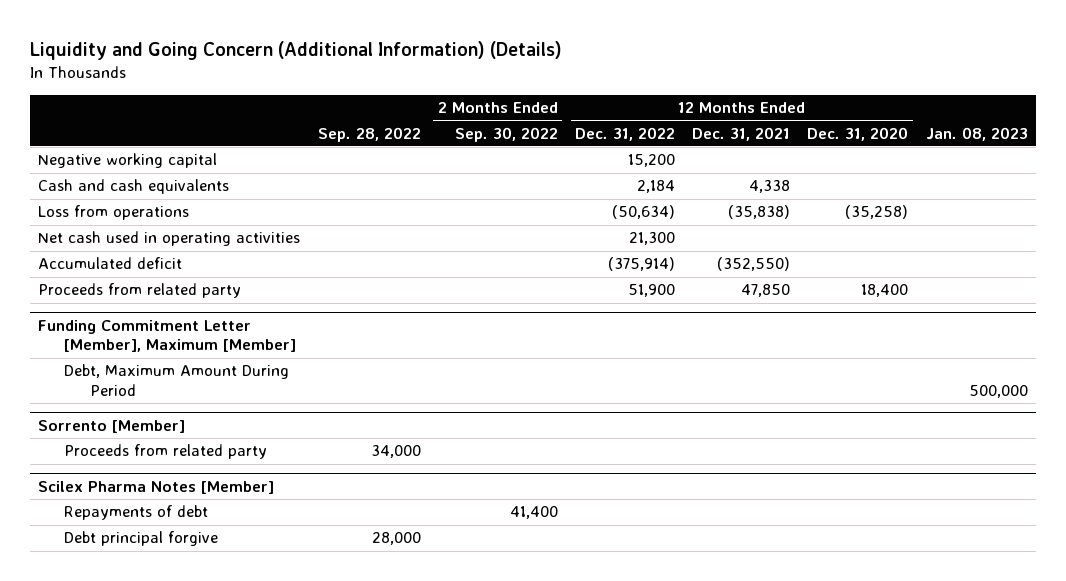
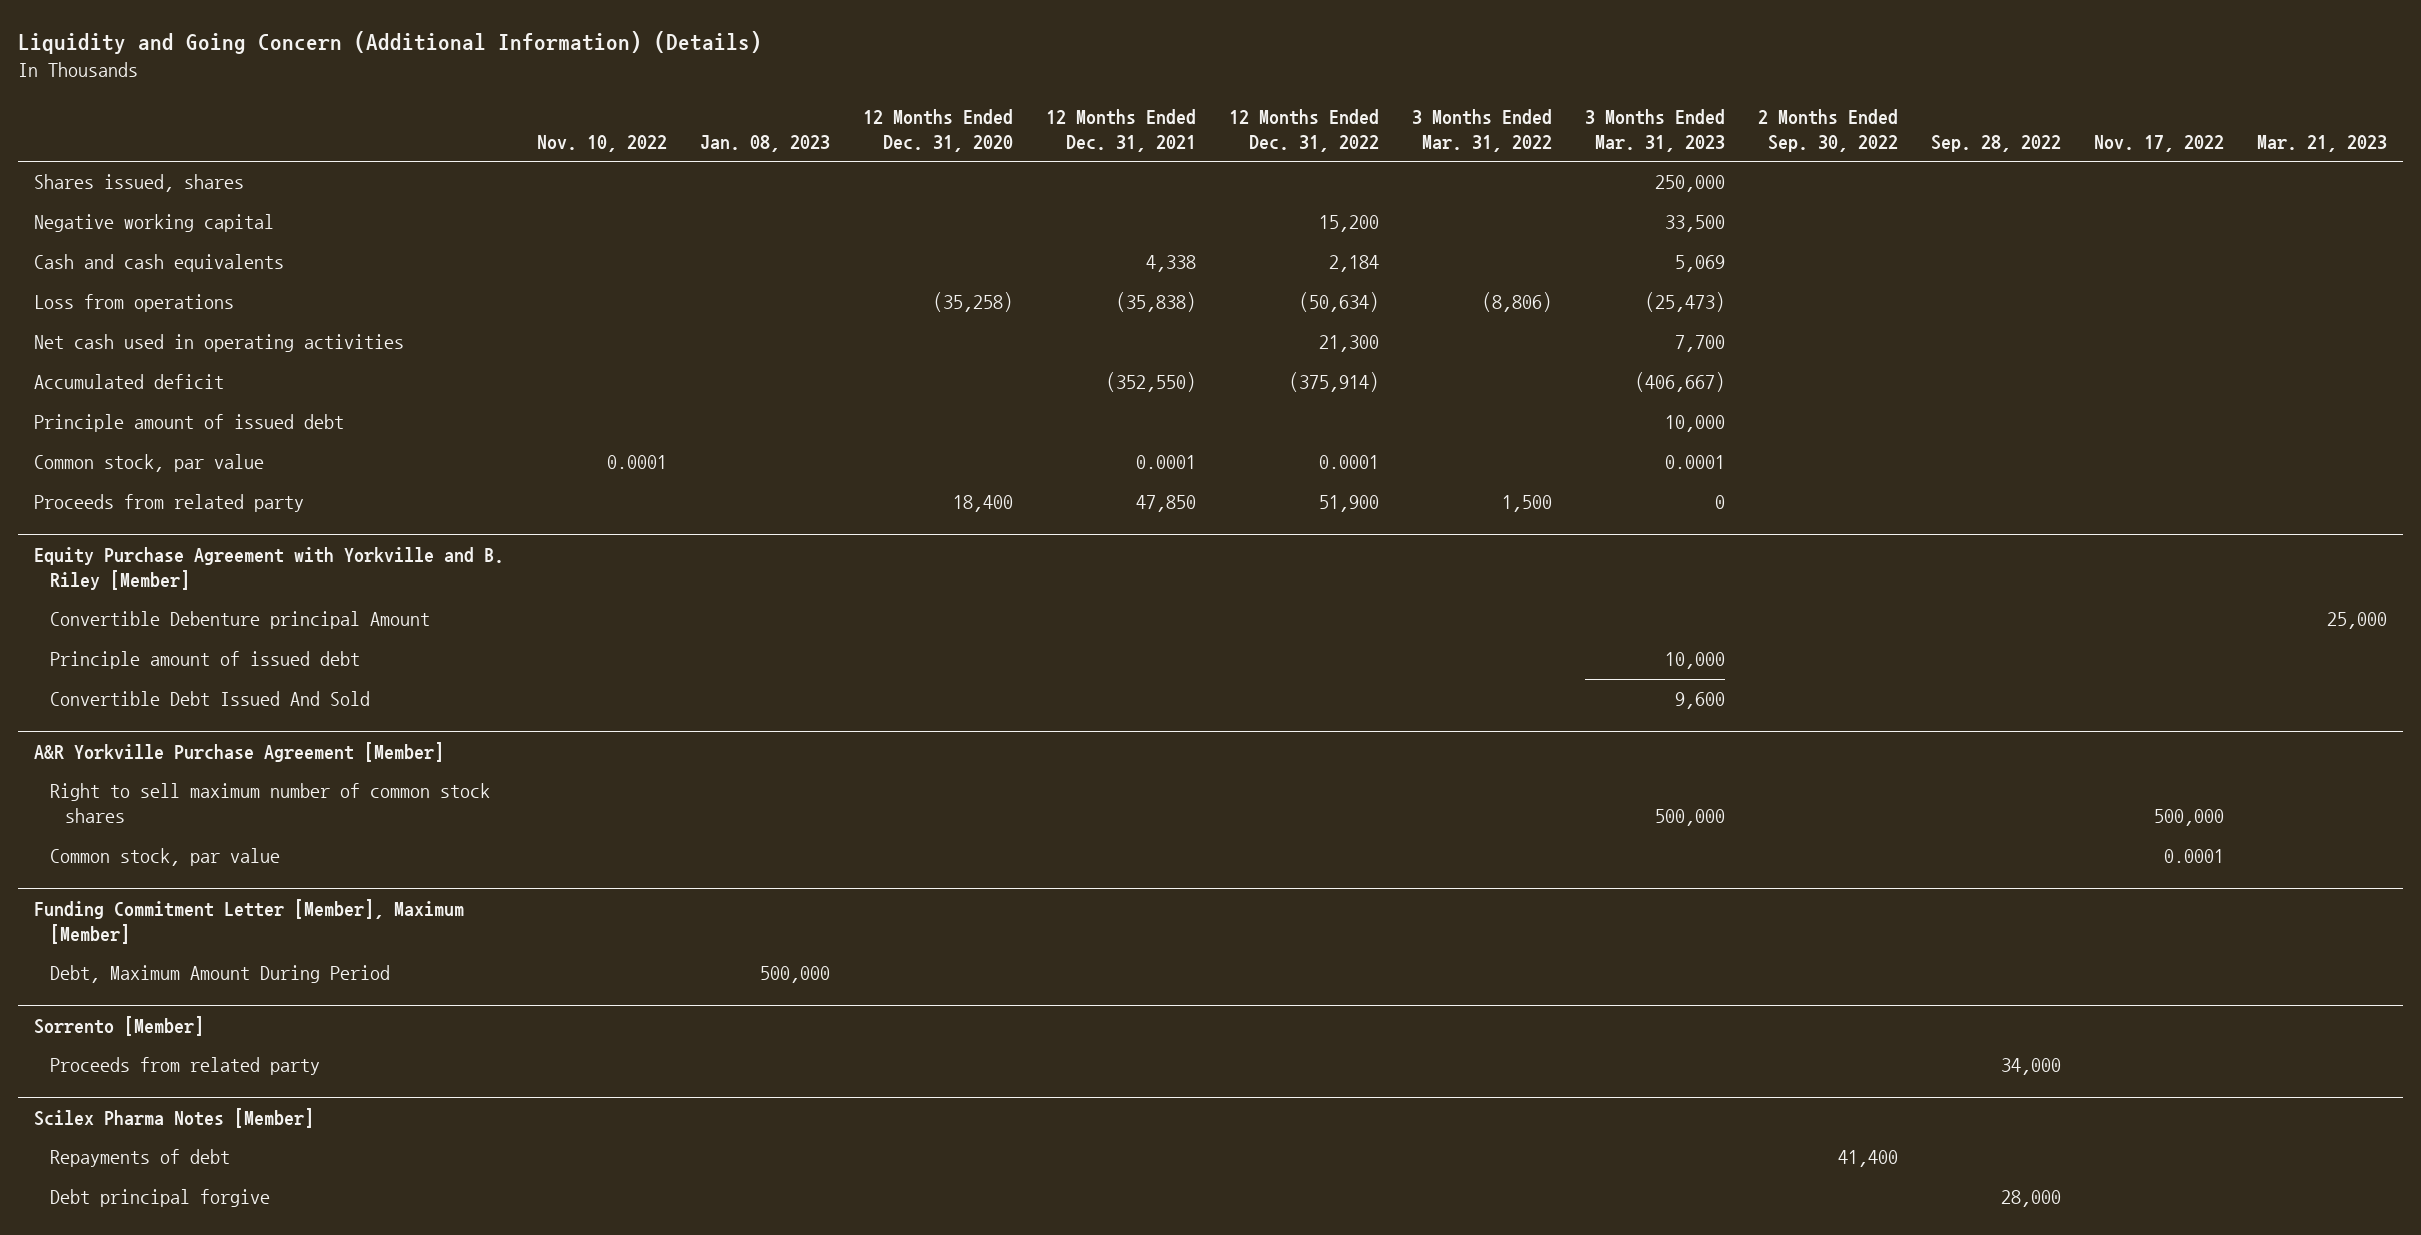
- | Sep. 28, 2022 | 2 Months Ended Sep. 30, 2022 | 12 Months Ended Dec. 31, 2022 | 12 Months Ended Dec. 31, 2021 | 12 Months Ended Dec. 31, 2020 | Jan. 08, 2023
+ | Nov. 10, 2022 | Jan. 08, 2023 | 12 Months Ended Dec. 31, 2020 | 12 Months Ended Dec. 31, 2021 | 12 Months Ended Dec. 31, 2022 | 3 Months Ended Mar. 31, 2022 | 3 Months Ended Mar. 31, 2023 | 2 Months Ended Sep. 30, 2022 | Sep. 28, 2022 | Nov. 17, 2022 | Mar. 21, 2023
+ Shares issued, shares | | | | | | | 250,000 | | | |
+ Principle amount of issued debt | | | | | | | 10,000 | | | |
+ Common stock, par value | 0.0001 | | | 0.0001 | 0.0001 | | 0.0001 | | | |
+ Equity Purchase Agreement with Yorkville and B. Riley [Member]
+ Convertible Debenture principal Amount | | | | | | | | | | | 25,000
+ Principle amount of issued debt | | | | | | | 10,000 | | | |
+ Convertible Debt Issued And Sold | | | | | | | 9,600 | | | |
+ A&R Yorkville Purchase Agreement [Member]
+ Right to sell maximum number of common stock shares | | | | | | | 500,000 | | | 500,000 |
+ Common stock, par value | | | | | | | | | | 0.0001 |

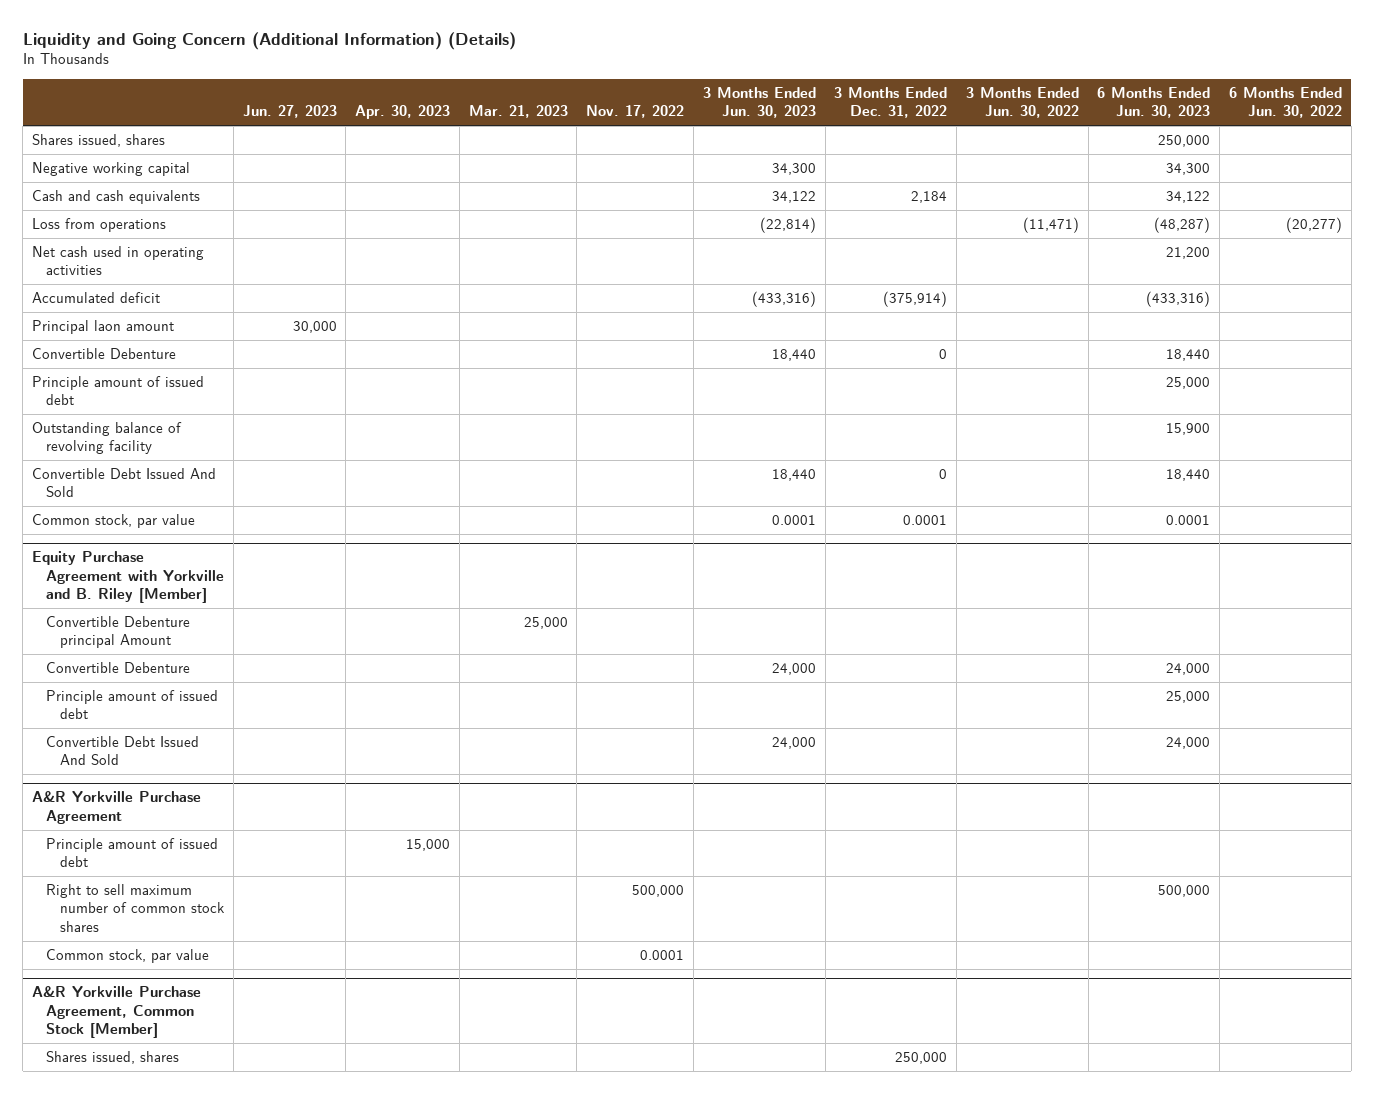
- | Nov. 10, 2022 | Jan. 08, 2023 | 12 Months Ended Dec. 31, 2020 | 12 Months Ended Dec. 31, 2021 | 12 Months Ended Dec. 31, 2022 | 3 Months Ended Mar. 31, 2022 | 3 Months Ended Mar. 31, 2023 | 2 Months Ended Sep. 30, 2022 | Sep. 28, 2022 | Nov. 17, 2022 | Mar. 21, 2023
+ | Jun. 27, 2023 | Apr. 30, 2023 | Mar. 21, 2023 | Nov. 17, 2022 | 3 Months Ended Jun. 30, 2023 | 3 Months Ended Dec. 31, 2022 | 3 Months Ended Jun. 30, 2022 | 6 Months Ended Jun. 30, 2023 | 6 Months Ended Jun. 30, 2022
+ Principal laon amount | 30,000 | | | | | | | |
+ Convertible Debenture | | | | | 18,440 | 0 | | 18,440 |
+ Outstanding balance of revolving facility | | | | | | | | 15,900 |
+ Convertible Debt Issued And Sold | | | | | 18,440 | 0 | | 18,440 |
- Proceeds from related party | | | 18,400 | 47,850 | 51,900 | 1,500 | 0 | | | |
@ Equity Purchase Agreement with Yorkville and B. Riley [Member]
+ Convertible Debenture | | | | | 24,000 | | | 24,000 |
- A&R Yorkville Purchase Agreement [Member]
+ A&R Yorkville Purchase Agreement
+ Principle amount of issued debt | | 15,000 | | | | | | |
- Funding Commitment Letter [Member], Maximum [Member]
- Debt, Maximum Amount During Period | | 500,000 | | | | | | | | |
- Sorrento [Member]
- Proceeds from related party | | | | | | | | | 34,000 | |
- Scilex Pharma Notes [Member]
- Repayments of debt | | | | | | | | 41,400 | | |
- Debt principal forgive | | | | | | | | | 28,000 | |
+ A&R Yorkville Purchase Agreement, Common Stock [Member]
+ Shares issued, shares | | | | | | 250,000 | | |

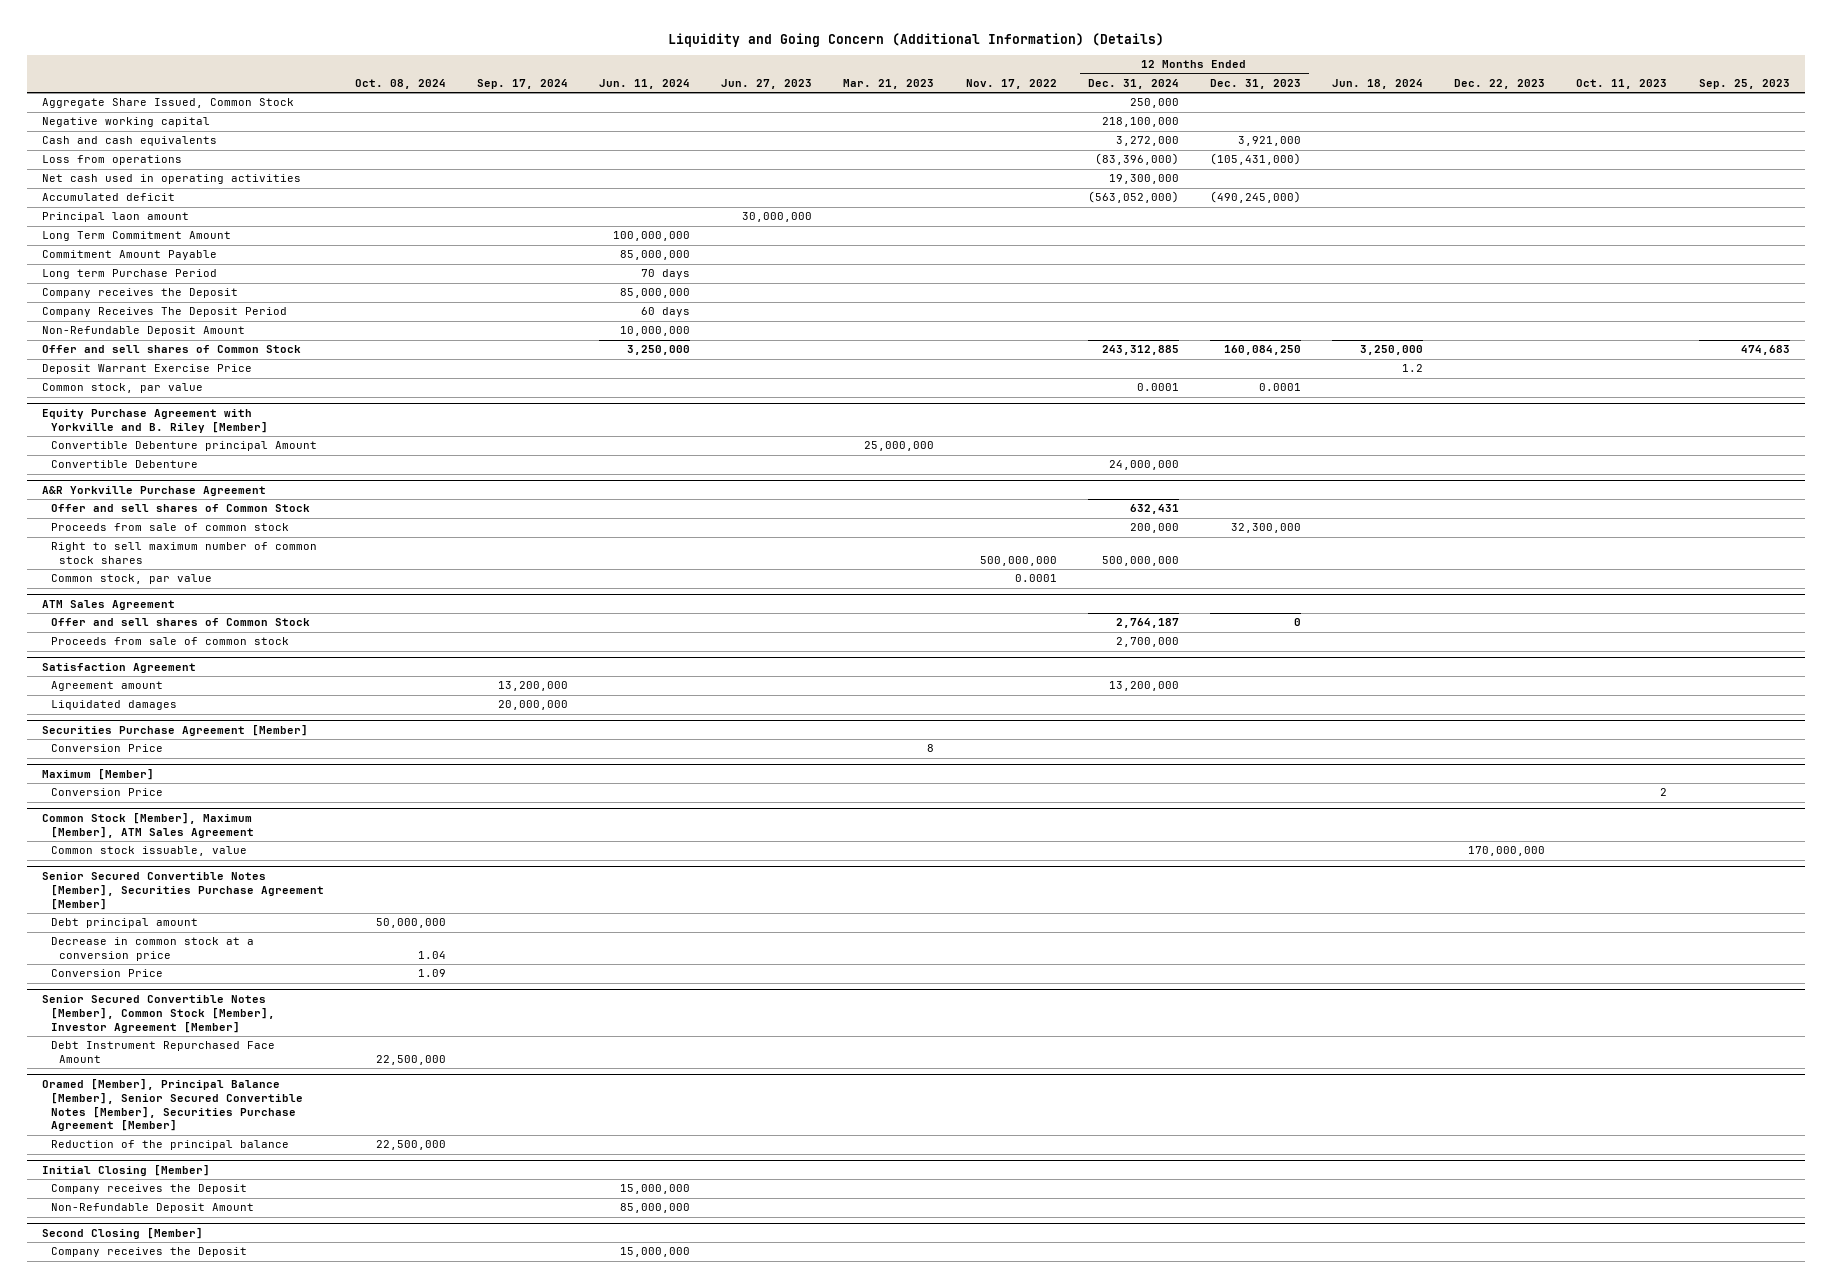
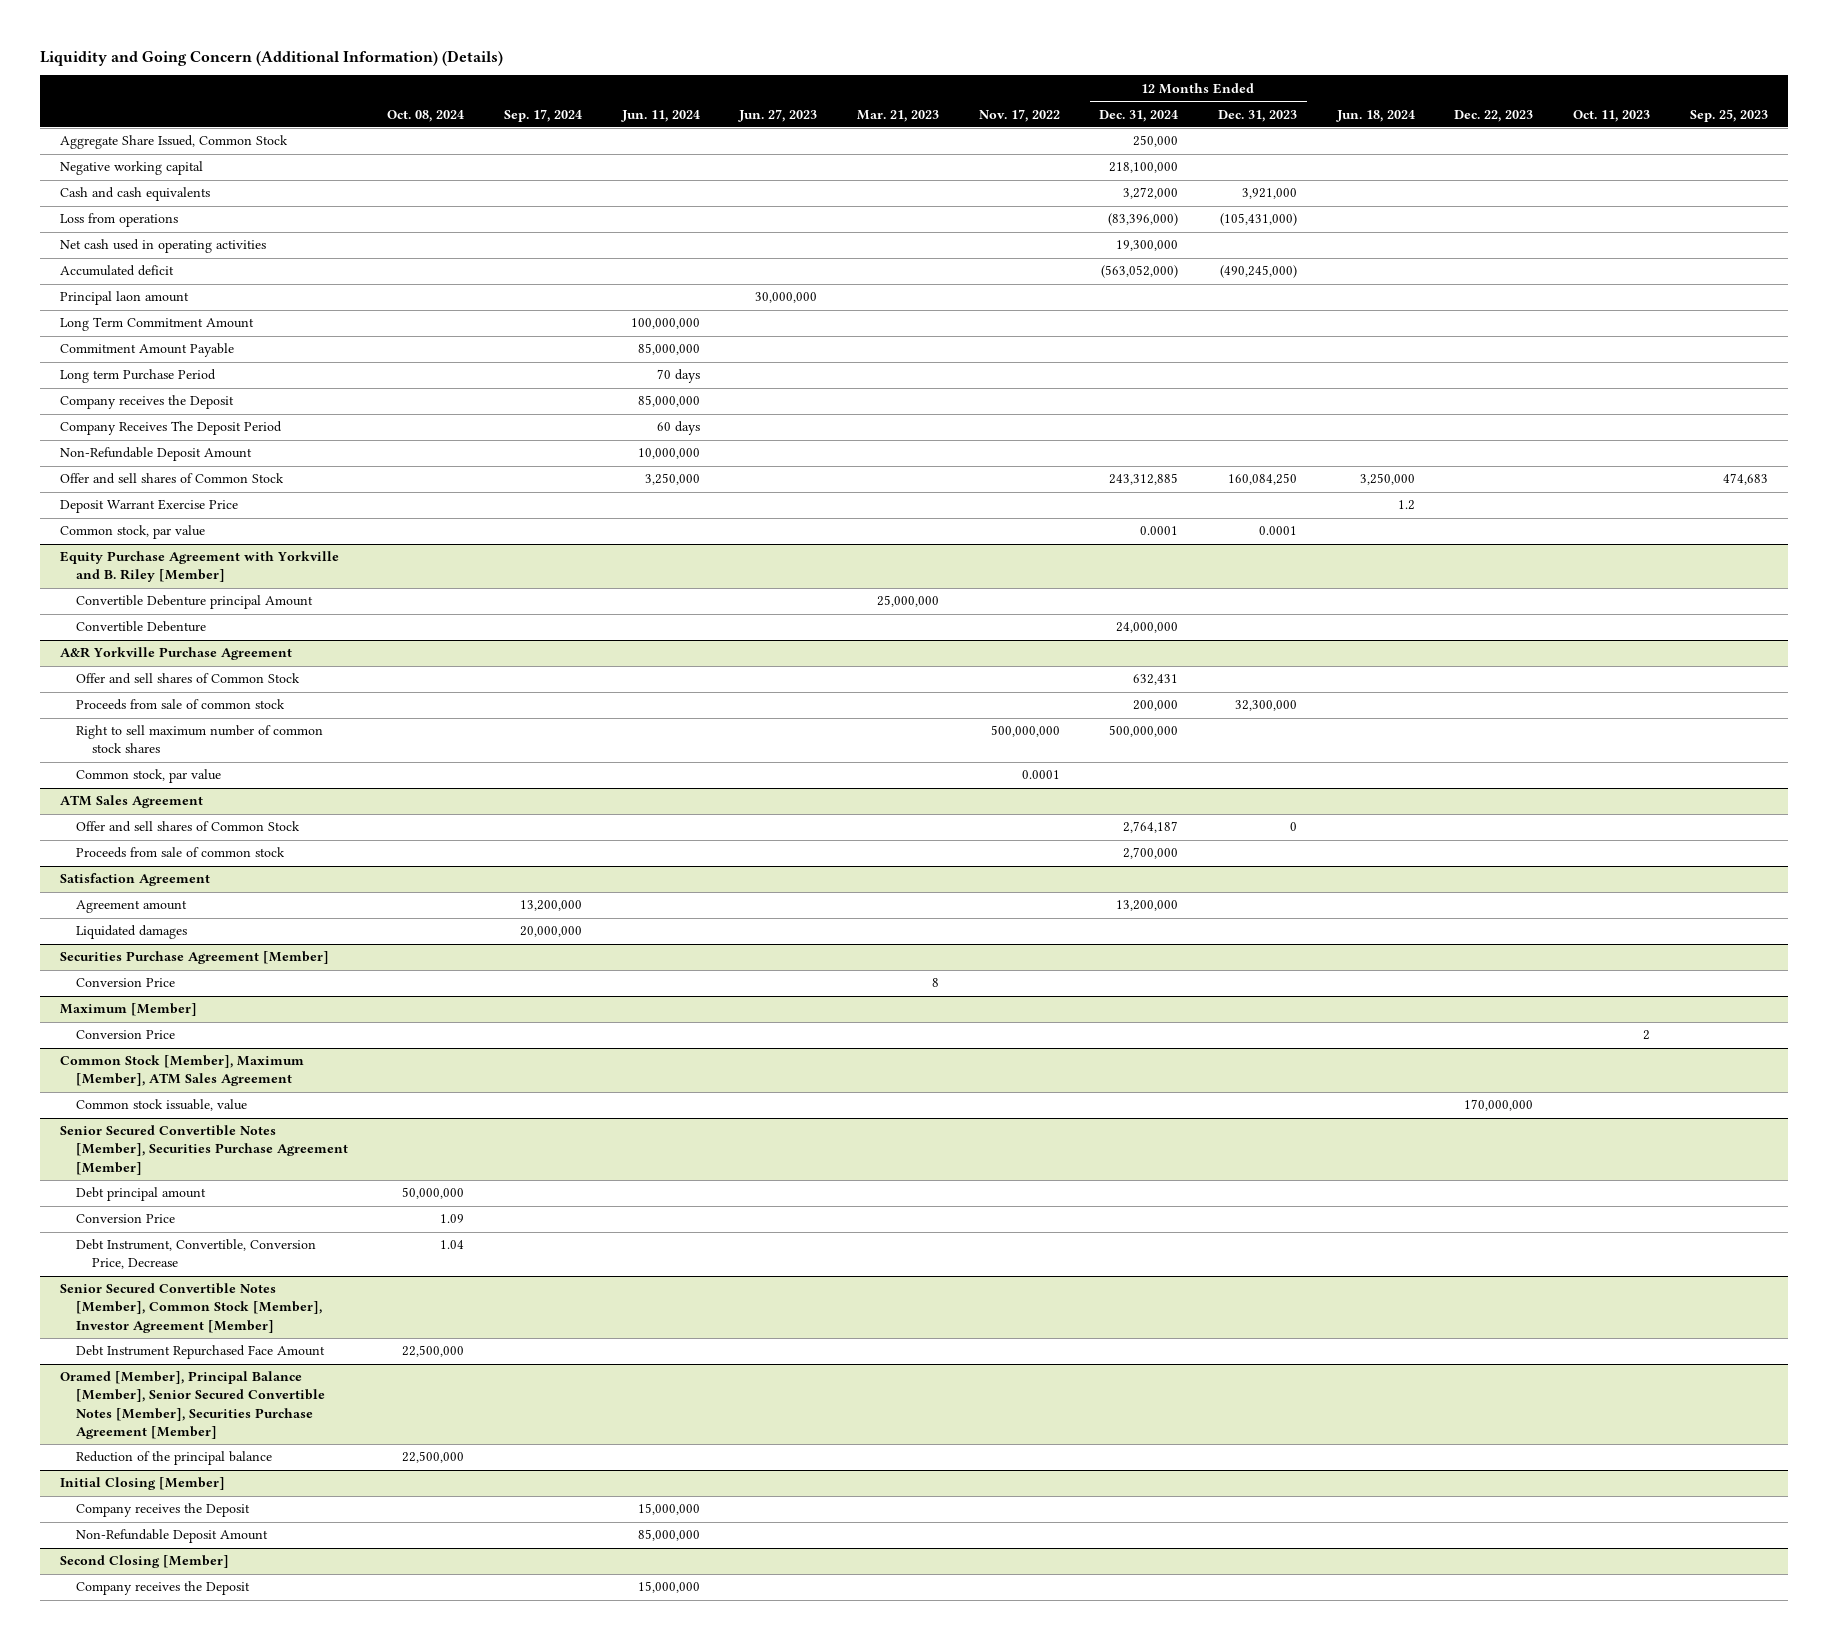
@ Senior Secured Convertible Notes [Member], Securities Purchase Agreement [Member]
- Decrease in common stock at a conversion price | 1.04 | | | | | | | | | | |
+ Debt Instrument, Convertible, Conversion Price, Decrease | 1.04 | | | | | | | | | | |

